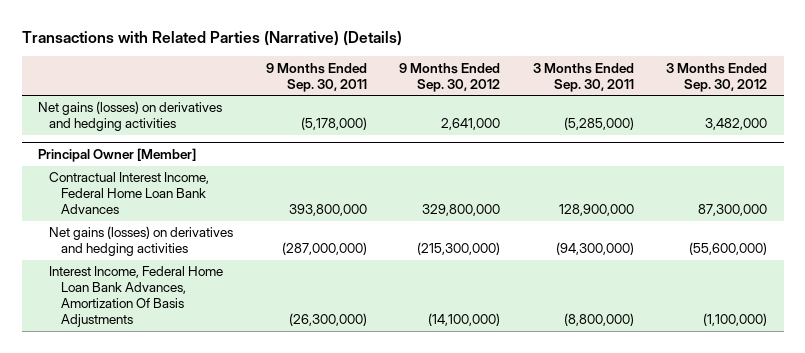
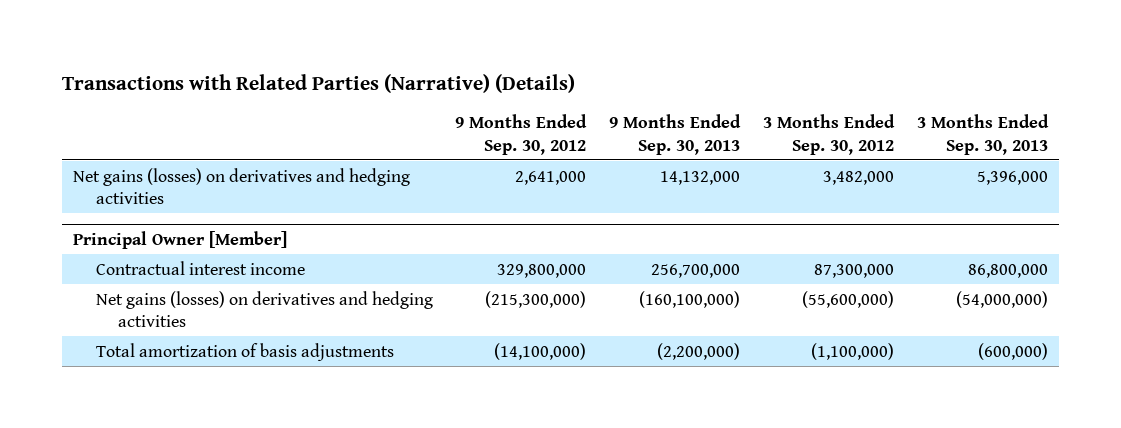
- | 9 Months Ended Sep. 30, 2011 | 9 Months Ended Sep. 30, 2012 | 3 Months Ended Sep. 30, 2011 | 3 Months Ended Sep. 30, 2012
+ | 9 Months Ended Sep. 30, 2012 | 9 Months Ended Sep. 30, 2013 | 3 Months Ended Sep. 30, 2012 | 3 Months Ended Sep. 30, 2013
@ Principal Owner [Member]
- Contractual Interest Income, Federal Home Loan Bank Advances | 393,800,000 | 329,800,000 | 128,900,000 | 87,300,000
+ Contractual interest income | 329,800,000 | 256,700,000 | 87,300,000 | 86,800,000
- Interest Income, Federal Home Loan Bank Advances, Amortization Of Basis Adjustments | (26,300,000) | (14,100,000) | (8,800,000) | (1,100,000)
+ Total amortization of basis adjustments | (14,100,000) | (2,200,000) | (1,100,000) | (600,000)

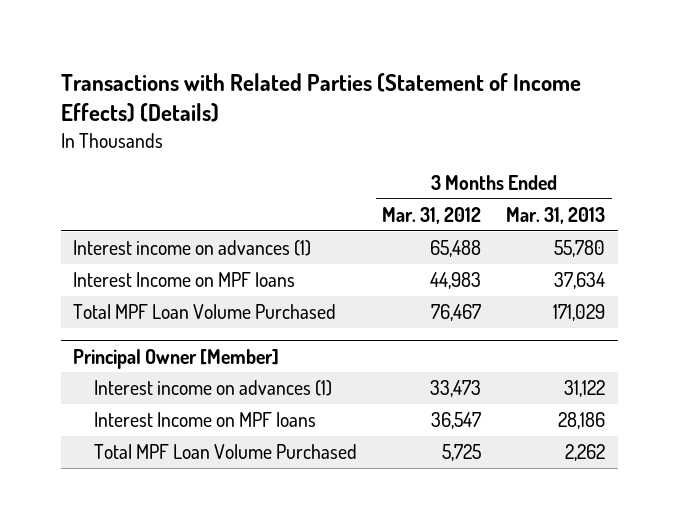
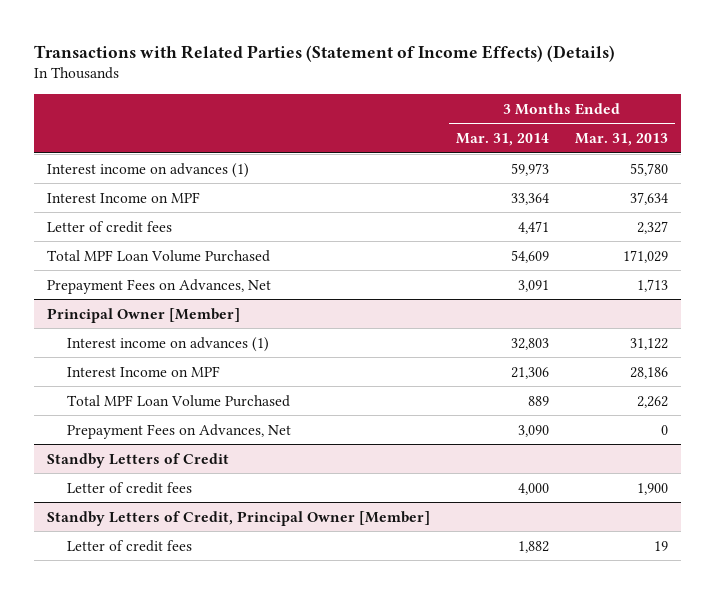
- | 3 Months Ended Mar. 31, 2012 | 3 Months Ended Mar. 31, 2013
+ | 3 Months Ended Mar. 31, 2014 | 3 Months Ended Mar. 31, 2013
- Interest Income on MPF loans | 44,983 | 37,634
+ Interest Income on MPF | 33,364 | 37,634
+ Letter of credit fees | 4,471 | 2,327
+ Prepayment Fees on Advances, Net | 3,091 | 1,713
@ Principal Owner [Member]
- Interest Income on MPF loans | 36,547 | 28,186
+ Interest Income on MPF | 21,306 | 28,186
+ Prepayment Fees on Advances, Net | 3,090 | 0
+ Standby Letters of Credit
+ Letter of credit fees | 4,000 | 1,900
+ Standby Letters of Credit, Principal Owner [Member]
+ Letter of credit fees | 1,882 | 19

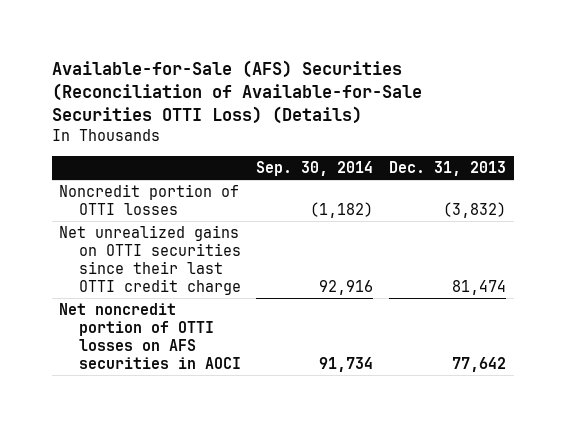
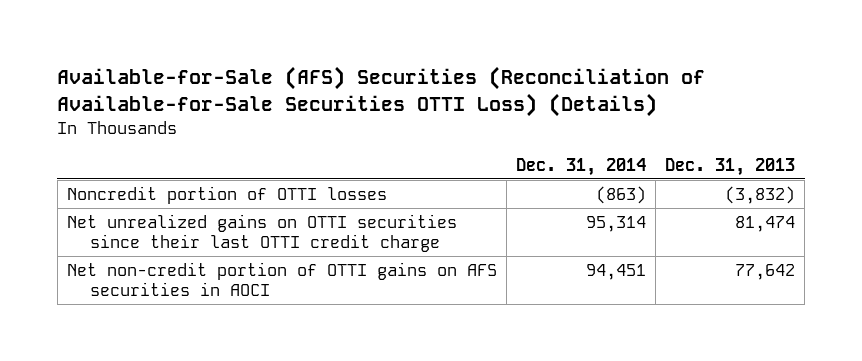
- | Sep. 30, 2014 | Dec. 31, 2013
+ | Dec. 31, 2014 | Dec. 31, 2013
- Net noncredit portion of OTTI losses on AFS securities in AOCI | 91,734 | 77,642
+ Net non-credit portion of OTTI gains on AFS securities in AOCI | 94,451 | 77,642

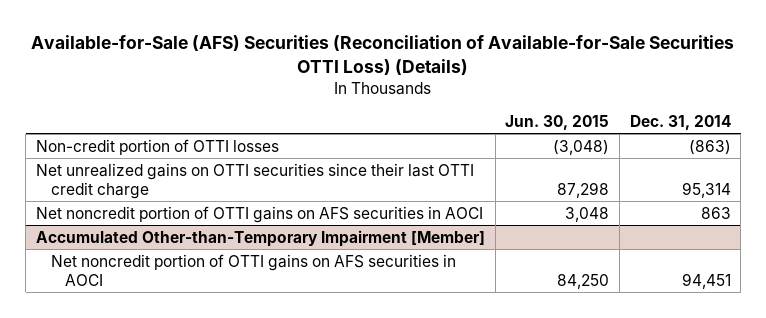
- | Dec. 31, 2014 | Dec. 31, 2013
+ | Jun. 30, 2015 | Dec. 31, 2014
- Noncredit portion of OTTI losses | (863) | (3,832)
+ Non-credit portion of OTTI losses | (3,048) | (863)
- Net non-credit portion of OTTI gains on AFS securities in AOCI | 94,451 | 77,642
+ Net noncredit portion of OTTI gains on AFS securities in AOCI | 3,048 | 863
+ Accumulated Other-than-Temporary Impairment [Member]
+ Net noncredit portion of OTTI gains on AFS securities in AOCI | 84,250 | 94,451

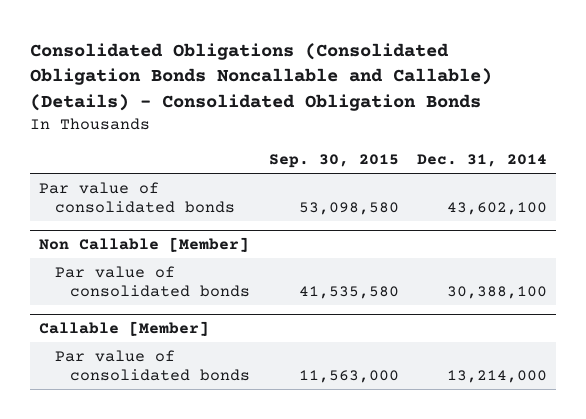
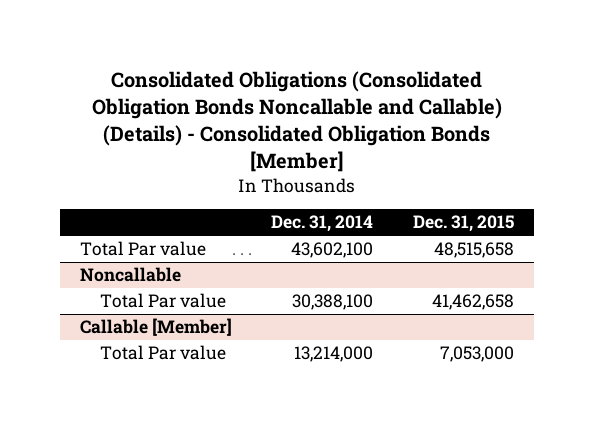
- Consolidated Obligations (Consolidated Obligation Bonds Noncallable and Callable) (Details) - Consolidated Obligation Bonds
+ Consolidated Obligations (Consolidated Obligation Bonds Noncallable and Callable) (Details) - Consolidated Obligation Bonds [Member]
- | Sep. 30, 2015 | Dec. 31, 2014
+ | Dec. 31, 2014 | Dec. 31, 2015
- Par value of consolidated bonds | 53,098,580 | 43,602,100
- Non Callable [Member]
- Par value of consolidated bonds | 41,535,580 | 30,388,100
+ Total Par value | 43,602,100 | 48,515,658
+ Noncallable
+ Total Par value | 30,388,100 | 41,462,658
@ Callable [Member]
- Par value of consolidated bonds | 11,563,000 | 13,214,000
+ Total Par value | 13,214,000 | 7,053,000

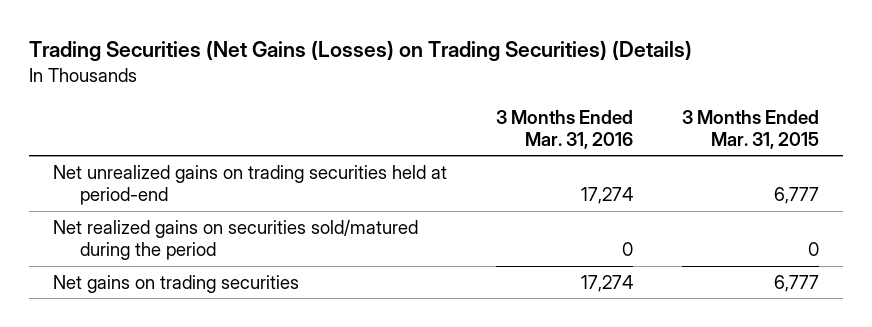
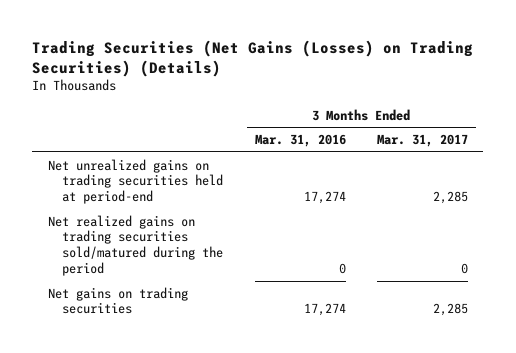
- | 3 Months Ended Mar. 31, 2016 | 3 Months Ended Mar. 31, 2015
+ | 3 Months Ended Mar. 31, 2016 | 3 Months Ended Mar. 31, 2017
- Net realized gains on securities sold/matured during the period | 0 | 0
+ Net realized gains on trading securities sold/matured during the period | 0 | 0

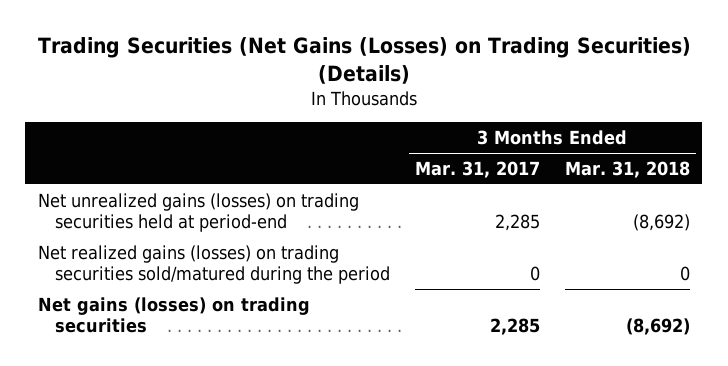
- | 3 Months Ended Mar. 31, 2016 | 3 Months Ended Mar. 31, 2017
+ | 3 Months Ended Mar. 31, 2017 | 3 Months Ended Mar. 31, 2018
- Net unrealized gains on trading securities held at period-end | 17,274 | 2,285
- Net realized gains on trading securities sold/matured during the period | 0 | 0
- Net gains on trading securities | 17,274 | 2,285
+ Net unrealized gains (losses) on trading securities held at period-end | 2,285 | (8,692)
+ Net realized gains (losses) on trading securities sold/matured during the period | 0 | 0
+ Net gains (losses) on trading securities | 2,285 | (8,692)

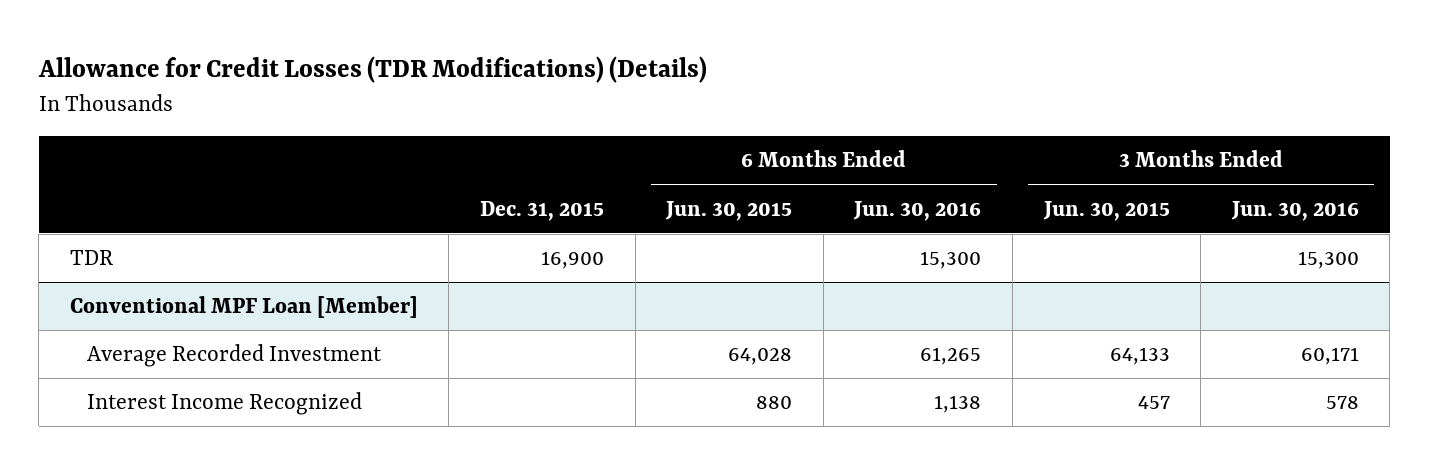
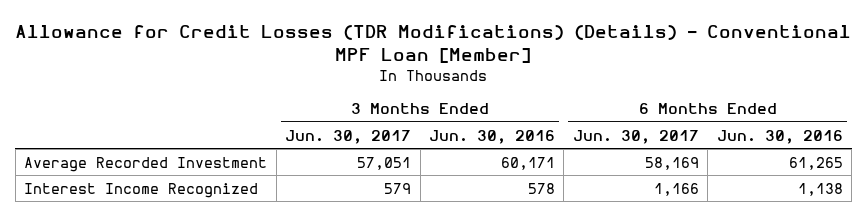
- Allowance for Credit Losses (TDR Modifications) (Details)
+ Allowance for Credit Losses (TDR Modifications) (Details) - Conventional MPF Loan [Member]
- | Dec. 31, 2015 | 6 Months Ended Jun. 30, 2015 | 6 Months Ended Jun. 30, 2016 | 3 Months Ended Jun. 30, 2015 | 3 Months Ended Jun. 30, 2016
+ | 3 Months Ended Jun. 30, 2017 | 3 Months Ended Jun. 30, 2016 | 6 Months Ended Jun. 30, 2017 | 6 Months Ended Jun. 30, 2016
- TDR | 16,900 | | 15,300 | | 15,300
- Conventional MPF Loan [Member]

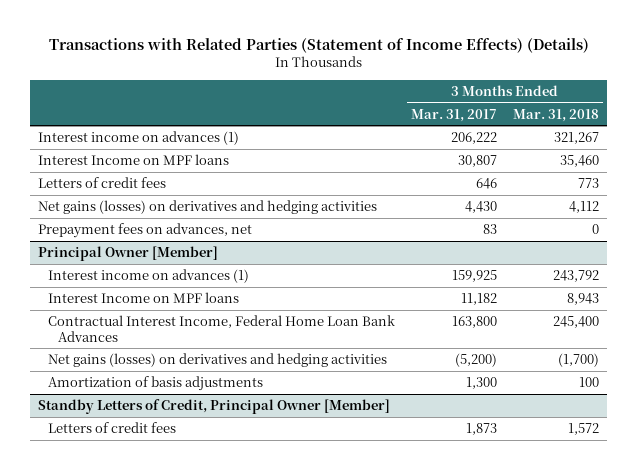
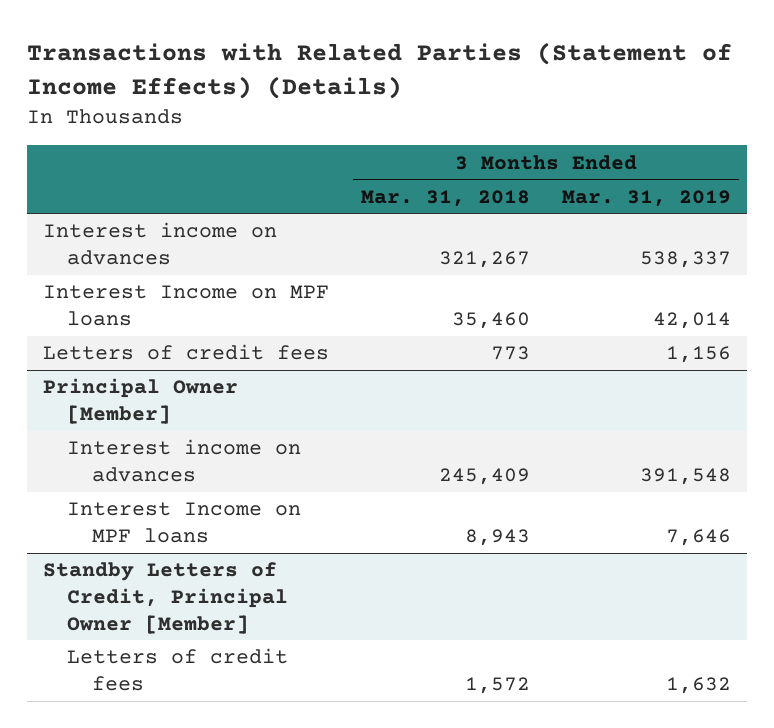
- | 3 Months Ended Mar. 31, 2017 | 3 Months Ended Mar. 31, 2018
+ | 3 Months Ended Mar. 31, 2018 | 3 Months Ended Mar. 31, 2019
- Interest income on advances (1) | 206,222 | 321,267
+ Interest income on advances | 321,267 | 538,337
- Net gains (losses) on derivatives and hedging activities | 4,430 | 4,112
- Prepayment fees on advances, net | 83 | 0
@ Principal Owner [Member]
- Interest income on advances (1) | 159,925 | 243,792
+ Interest income on advances | 245,409 | 391,548
- Contractual Interest Income, Federal Home Loan Bank Advances | 163,800 | 245,400
- Net gains (losses) on derivatives and hedging activities | (5,200) | (1,700)
- Amortization of basis adjustments | 1,300 | 100

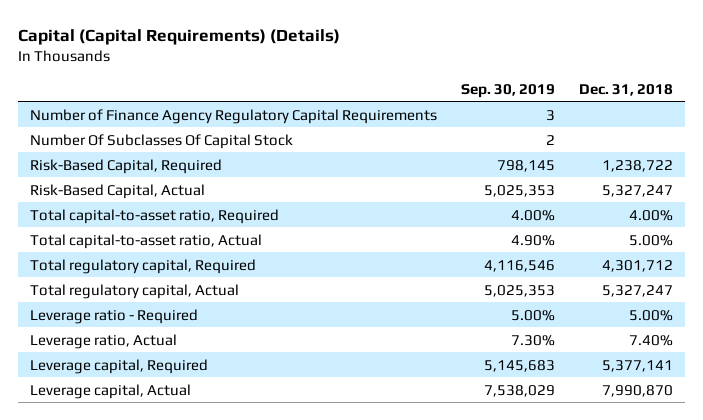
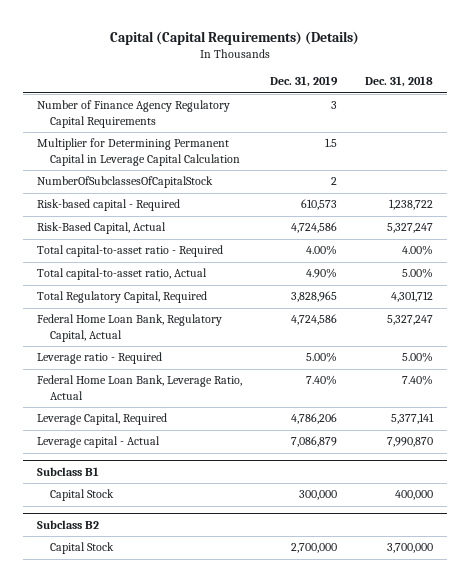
- | Sep. 30, 2019 | Dec. 31, 2018
+ | Dec. 31, 2019 | Dec. 31, 2018
- Number Of Subclasses Of Capital Stock | 2 |
- Risk-Based Capital, Required | 798,145 | 1,238,722
+ Multiplier for Determining Permanent Capital in Leverage Capital Calculation | 1.5 |
+ NumberOfSubclassesOfCapitalStock | 2 |
+ Risk-based capital - Required | 610,573 | 1,238,722
- Total capital-to-asset ratio, Required | 4.00% | 4.00%
+ Total capital-to-asset ratio - Required | 4.00% | 4.00%
- Total regulatory capital, Required | 4,116,546 | 4,301,712
- Total regulatory capital, Actual | 5,025,353 | 5,327,247
+ Total Regulatory Capital, Required | 3,828,965 | 4,301,712
+ Federal Home Loan Bank, Regulatory Capital, Actual | 4,724,586 | 5,327,247
- Leverage ratio, Actual | 7.30% | 7.40%
- Leverage capital, Required | 5,145,683 | 5,377,141
- Leverage capital, Actual | 7,538,029 | 7,990,870
+ Federal Home Loan Bank, Leverage Ratio, Actual | 7.40% | 7.40%
+ Leverage Capital, Required | 4,786,206 | 5,377,141
+ Leverage capital - Actual | 7,086,879 | 7,990,870
+ Subclass B1
+ Capital Stock | 300,000 | 400,000
+ Subclass B2
+ Capital Stock | 2,700,000 | 3,700,000

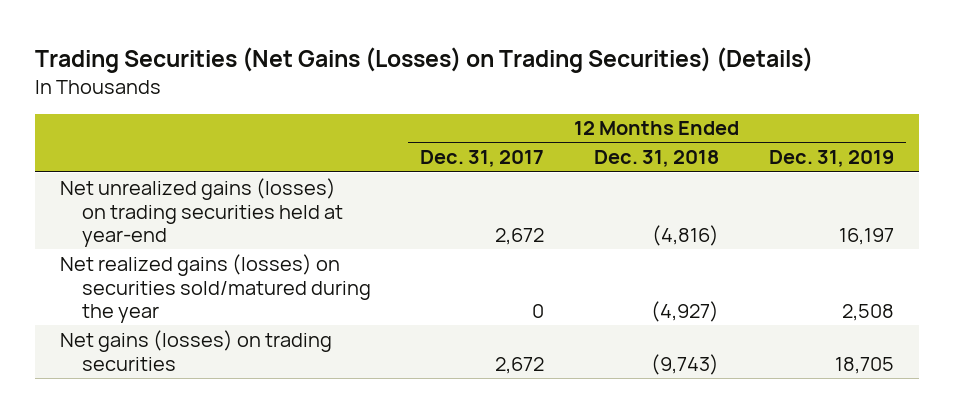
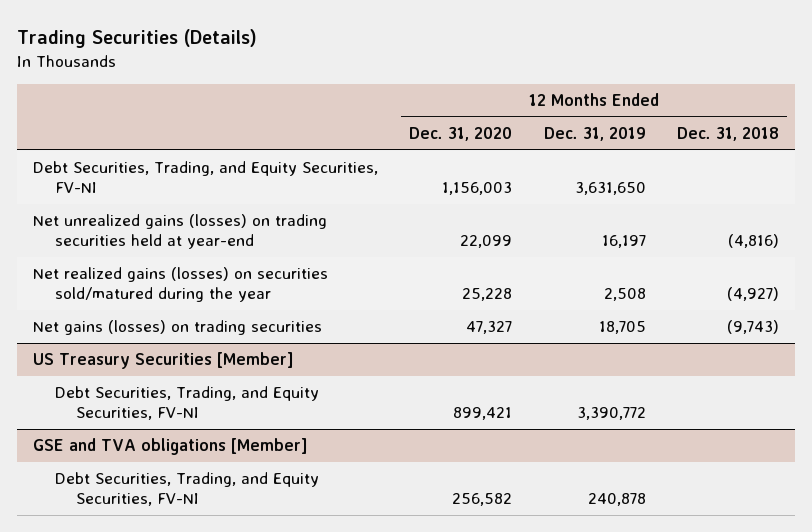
- Trading Securities (Net Gains (Losses) on Trading Securities) (Details)
+ Trading Securities (Details)
- | 12 Months Ended Dec. 31, 2017 | 12 Months Ended Dec. 31, 2018 | 12 Months Ended Dec. 31, 2019
+ | 12 Months Ended Dec. 31, 2020 | 12 Months Ended Dec. 31, 2019 | 12 Months Ended Dec. 31, 2018
+ Debt Securities, Trading, and Equity Securities, FV-NI | 1,156,003 | 3,631,650 |
+ US Treasury Securities [Member]
+ Debt Securities, Trading, and Equity Securities, FV-NI | 899,421 | 3,390,772 |
+ GSE and TVA obligations [Member]
+ Debt Securities, Trading, and Equity Securities, FV-NI | 256,582 | 240,878 |

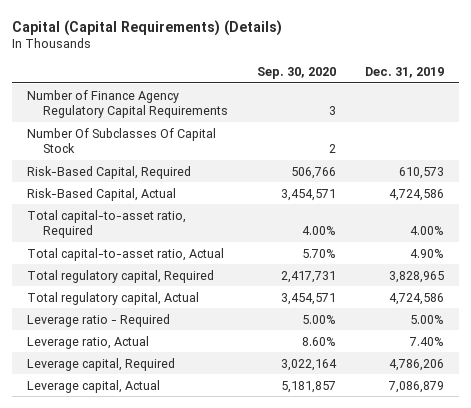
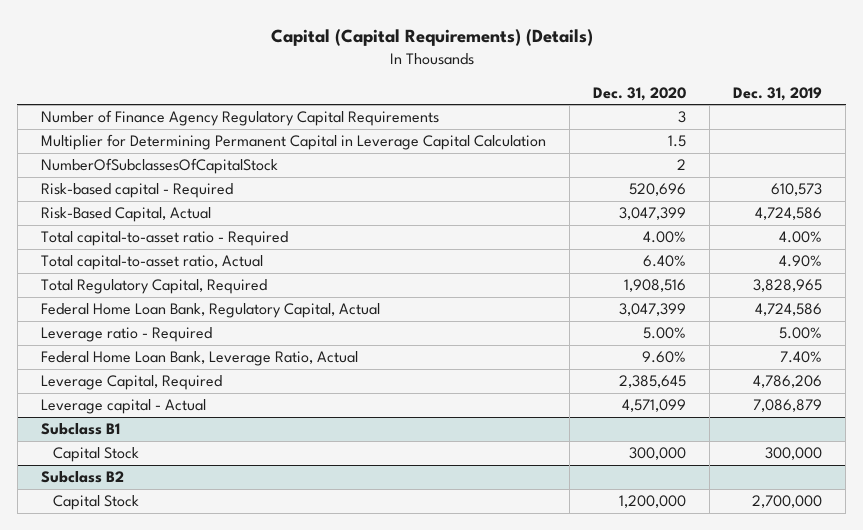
- | Sep. 30, 2020 | Dec. 31, 2019
+ | Dec. 31, 2020 | Dec. 31, 2019
- Number Of Subclasses Of Capital Stock | 2 |
- Risk-Based Capital, Required | 506,766 | 610,573
+ Multiplier for Determining Permanent Capital in Leverage Capital Calculation | 1.5 |
+ NumberOfSubclassesOfCapitalStock | 2 |
+ Risk-based capital - Required | 520,696 | 610,573
- Total capital-to-asset ratio, Required | 4.00% | 4.00%
+ Total capital-to-asset ratio - Required | 4.00% | 4.00%
- Total regulatory capital, Required | 2,417,731 | 3,828,965
- Total regulatory capital, Actual | 3,454,571 | 4,724,586
+ Total Regulatory Capital, Required | 1,908,516 | 3,828,965
+ Federal Home Loan Bank, Regulatory Capital, Actual | 3,047,399 | 4,724,586
- Leverage ratio, Actual | 8.60% | 7.40%
- Leverage capital, Required | 3,022,164 | 4,786,206
- Leverage capital, Actual | 5,181,857 | 7,086,879
+ Federal Home Loan Bank, Leverage Ratio, Actual | 9.60% | 7.40%
+ Leverage Capital, Required | 2,385,645 | 4,786,206
+ Leverage capital - Actual | 4,571,099 | 7,086,879
+ Subclass B1
+ Capital Stock | 300,000 | 300,000
+ Subclass B2
+ Capital Stock | 1,200,000 | 2,700,000

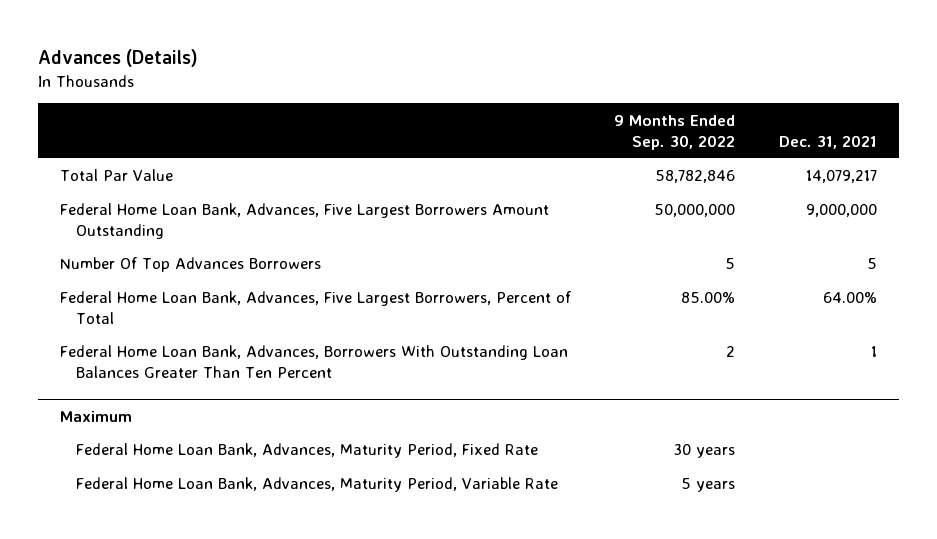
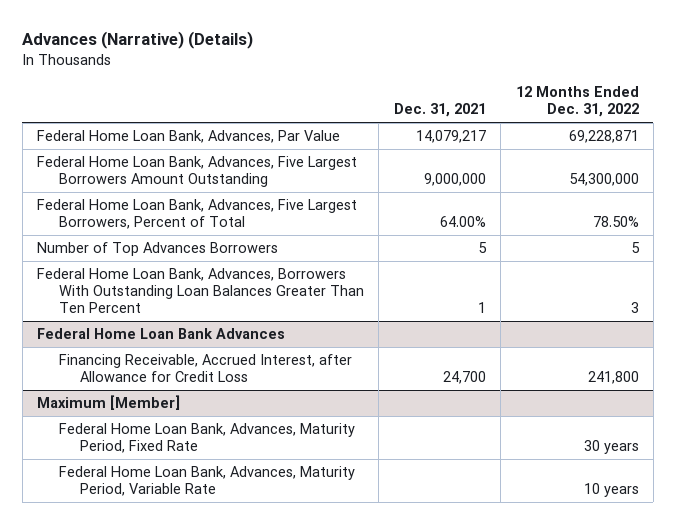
- Advances (Details)
+ Advances (Narrative) (Details)
- | 9 Months Ended Sep. 30, 2022 | Dec. 31, 2021
+ | Dec. 31, 2021 | 12 Months Ended Dec. 31, 2022
- Total Par Value | 58,782,846 | 14,079,217
+ Federal Home Loan Bank, Advances, Par Value | 14,079,217 | 69,228,871
- Number Of Top Advances Borrowers | 5 | 5
+ Number of Top Advances Borrowers | 5 | 5
- Maximum
+ Federal Home Loan Bank Advances
+ Financing Receivable, Accrued Interest, after Allowance for Credit Loss | 24,700 | 241,800
+ Maximum [Member]

